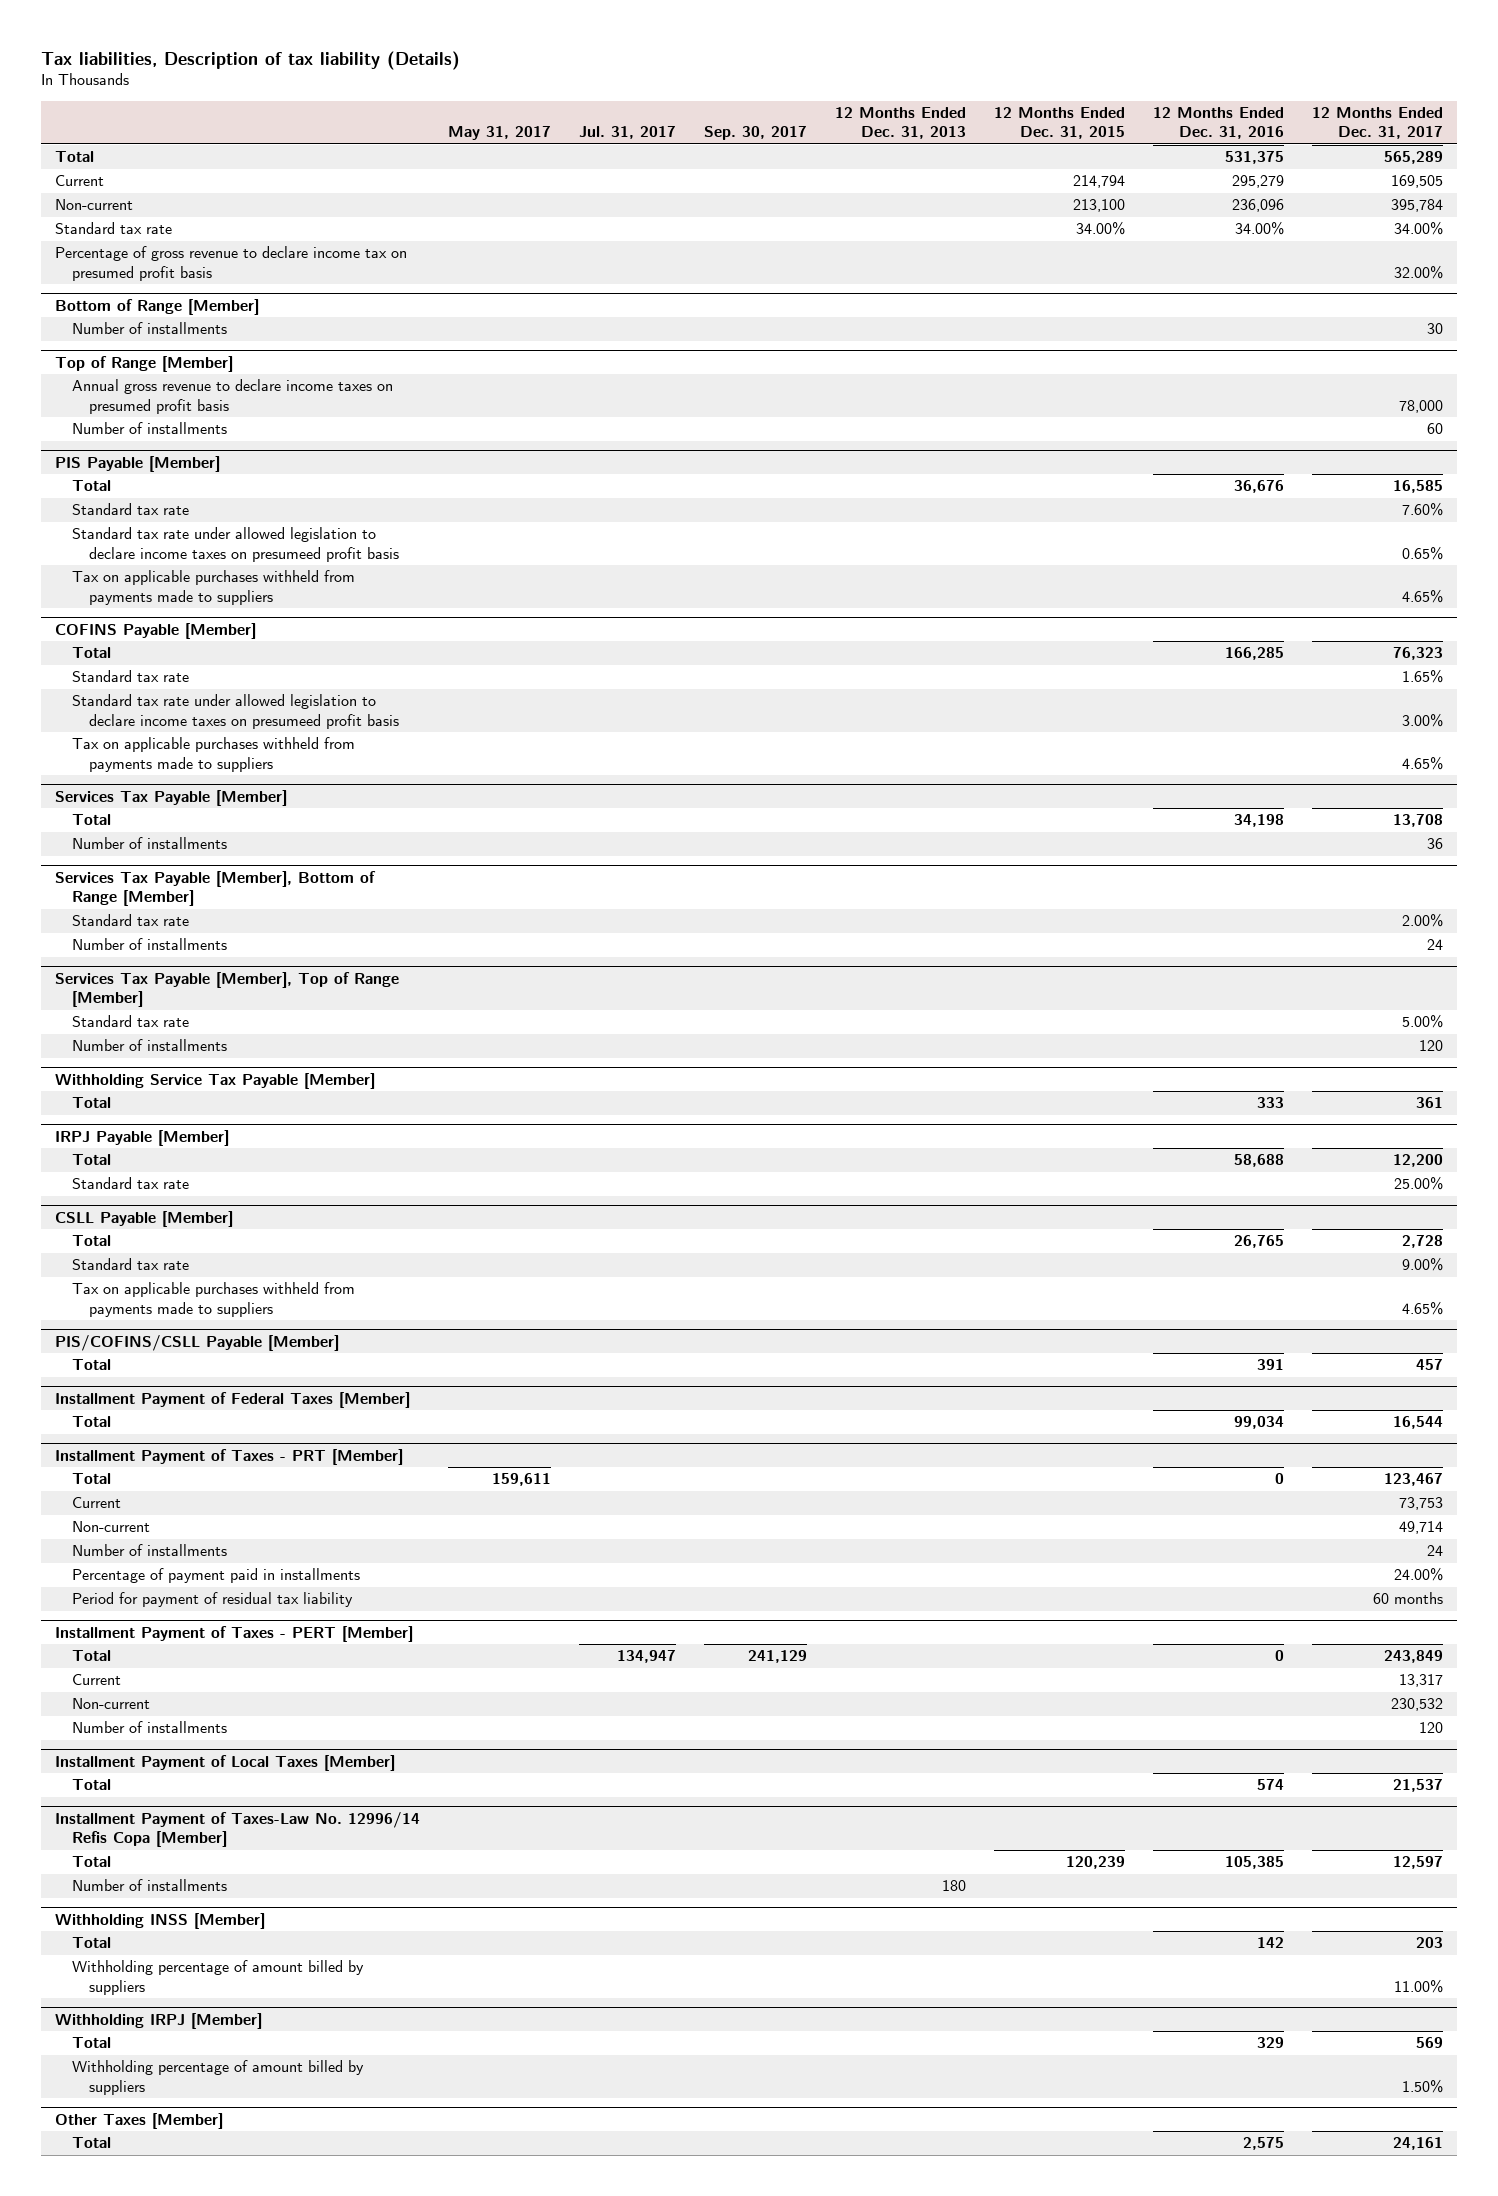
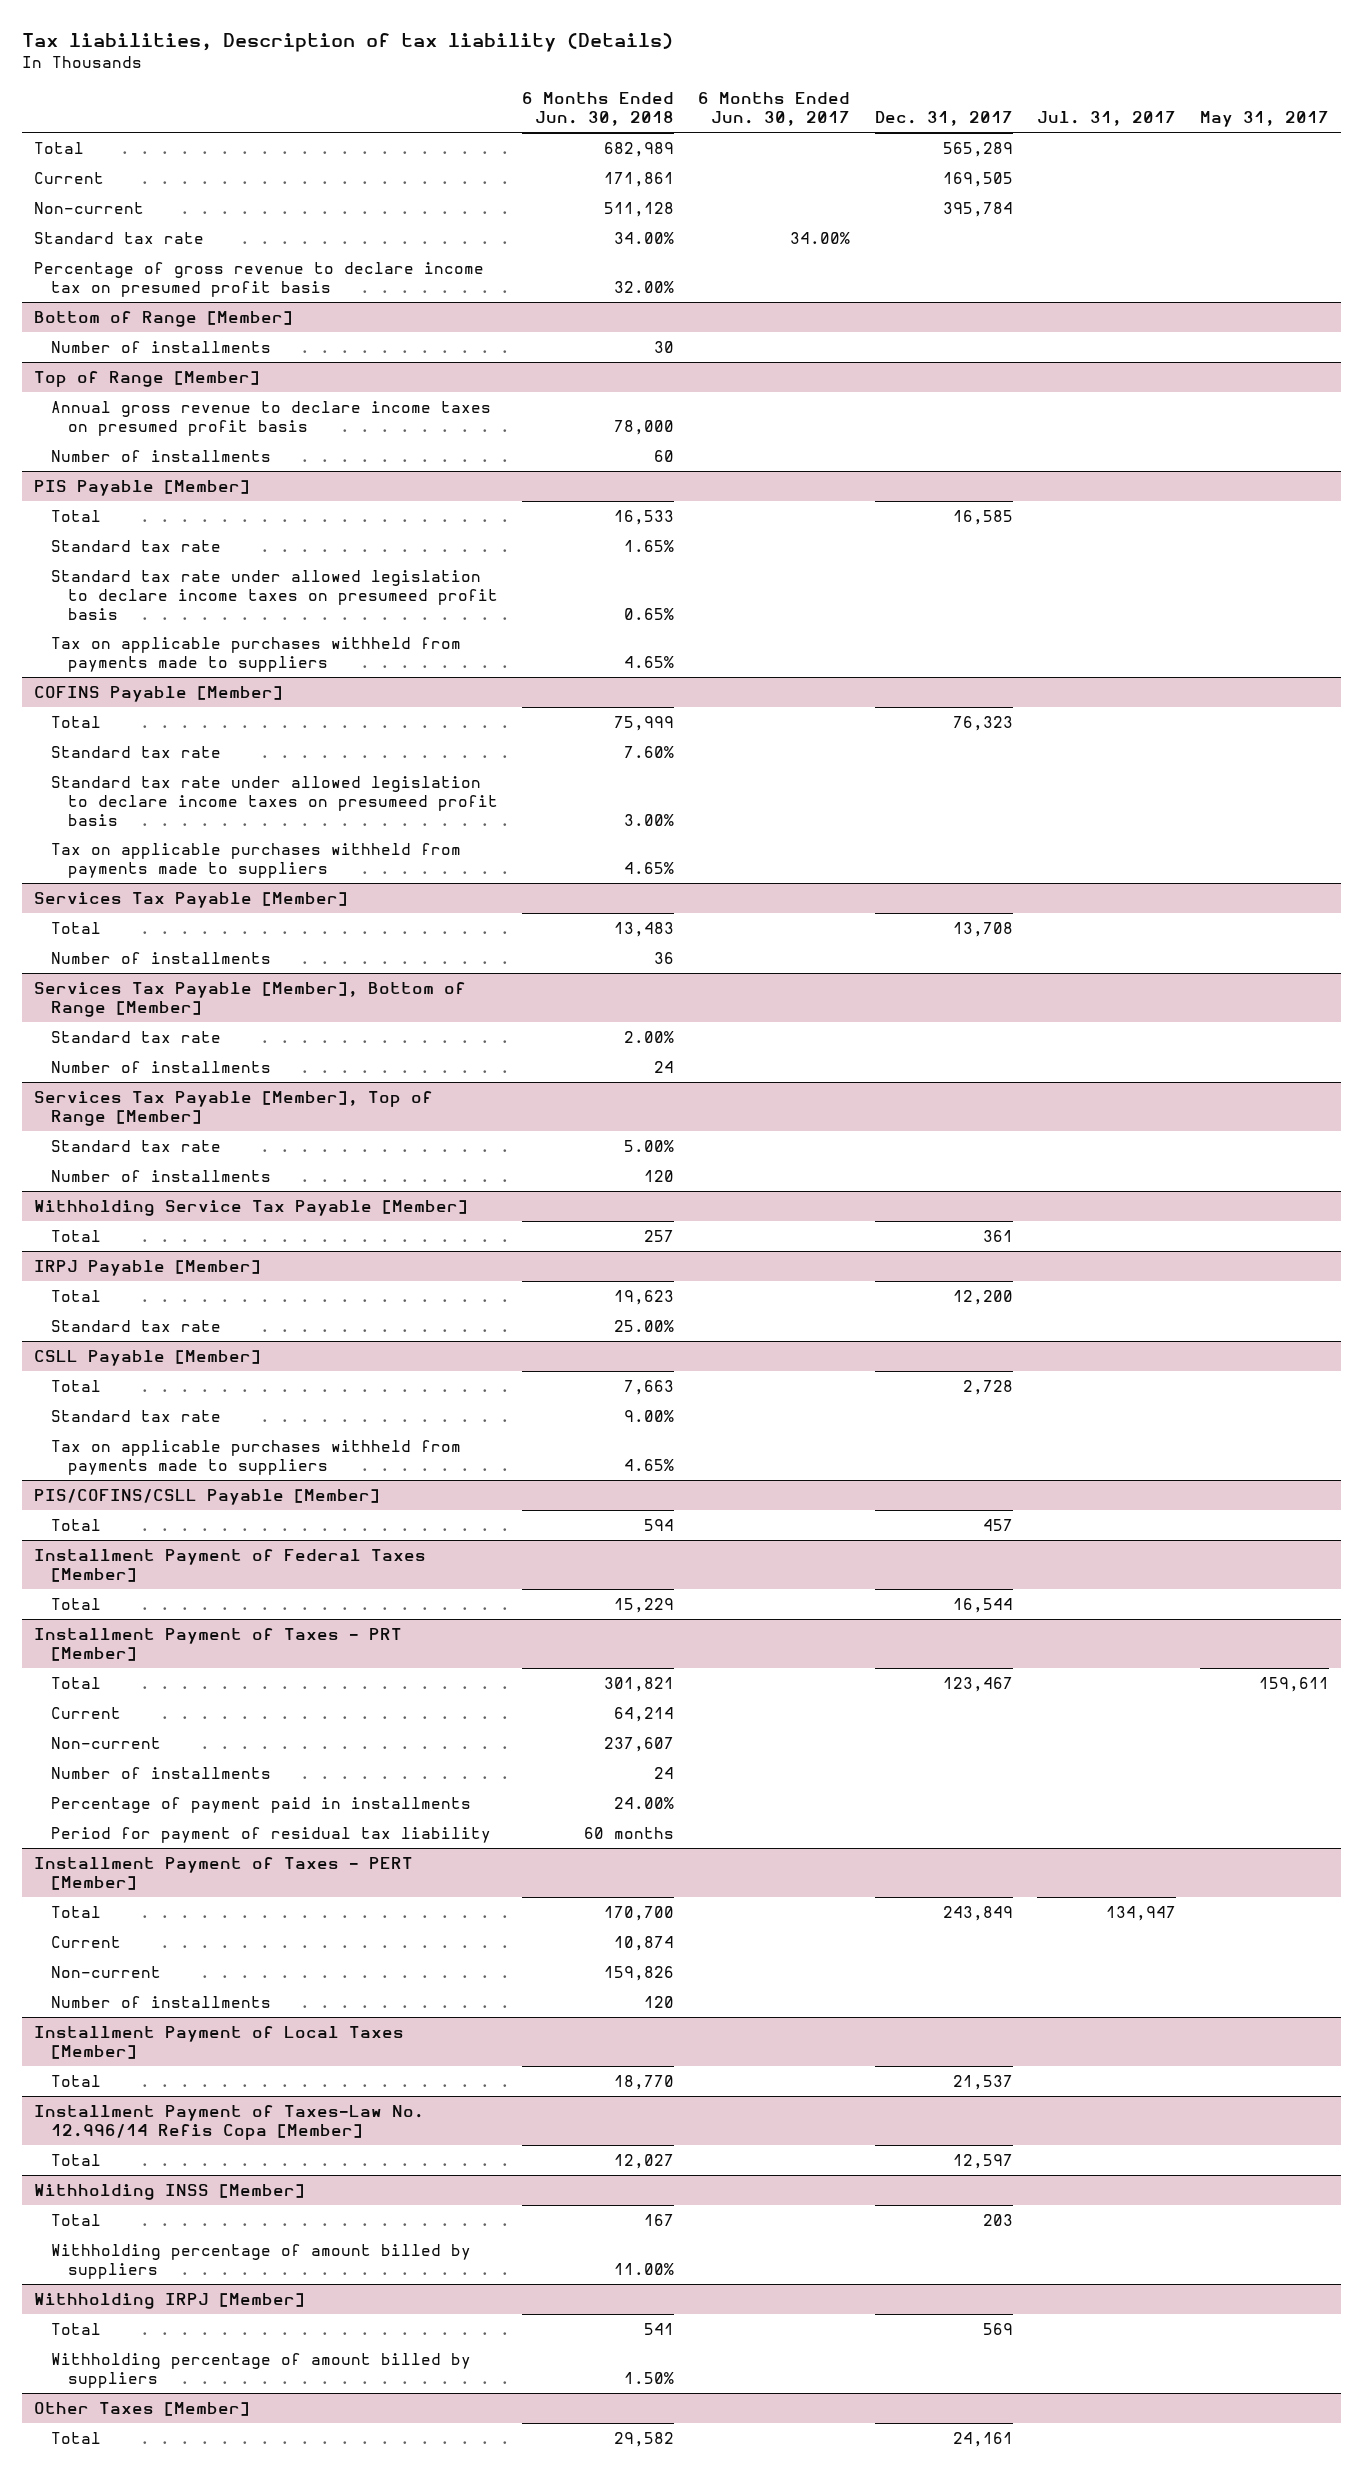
- | May 31, 2017 | Jul. 31, 2017 | Sep. 30, 2017 | 12 Months Ended Dec. 31, 2013 | 12 Months Ended Dec. 31, 2015 | 12 Months Ended Dec. 31, 2016 | 12 Months Ended Dec. 31, 2017
+ | 6 Months Ended Jun. 30, 2018 | 6 Months Ended Jun. 30, 2017 | Dec. 31, 2017 | Jul. 31, 2017 | May 31, 2017
- Installment Payment of Taxes-Law No. 12996/14 Refis Copa [Member]
+ Installment Payment of Taxes-Law No. 12.996/14 Refis Copa [Member]
- Number of installments | | | | 180 | | |

